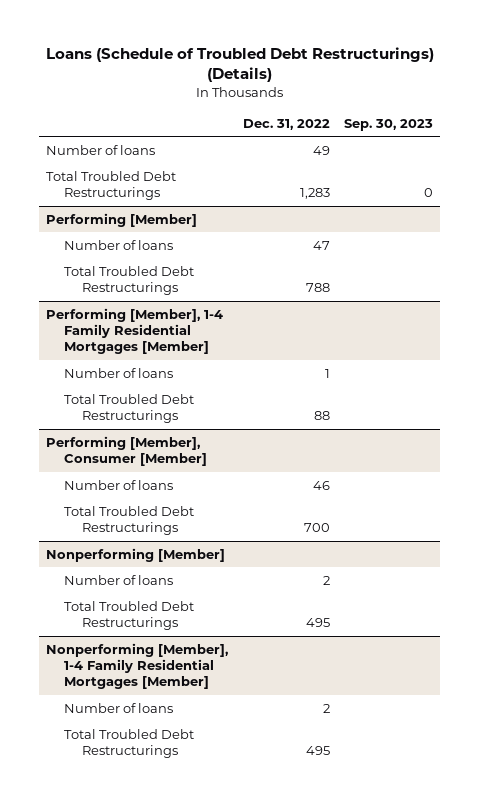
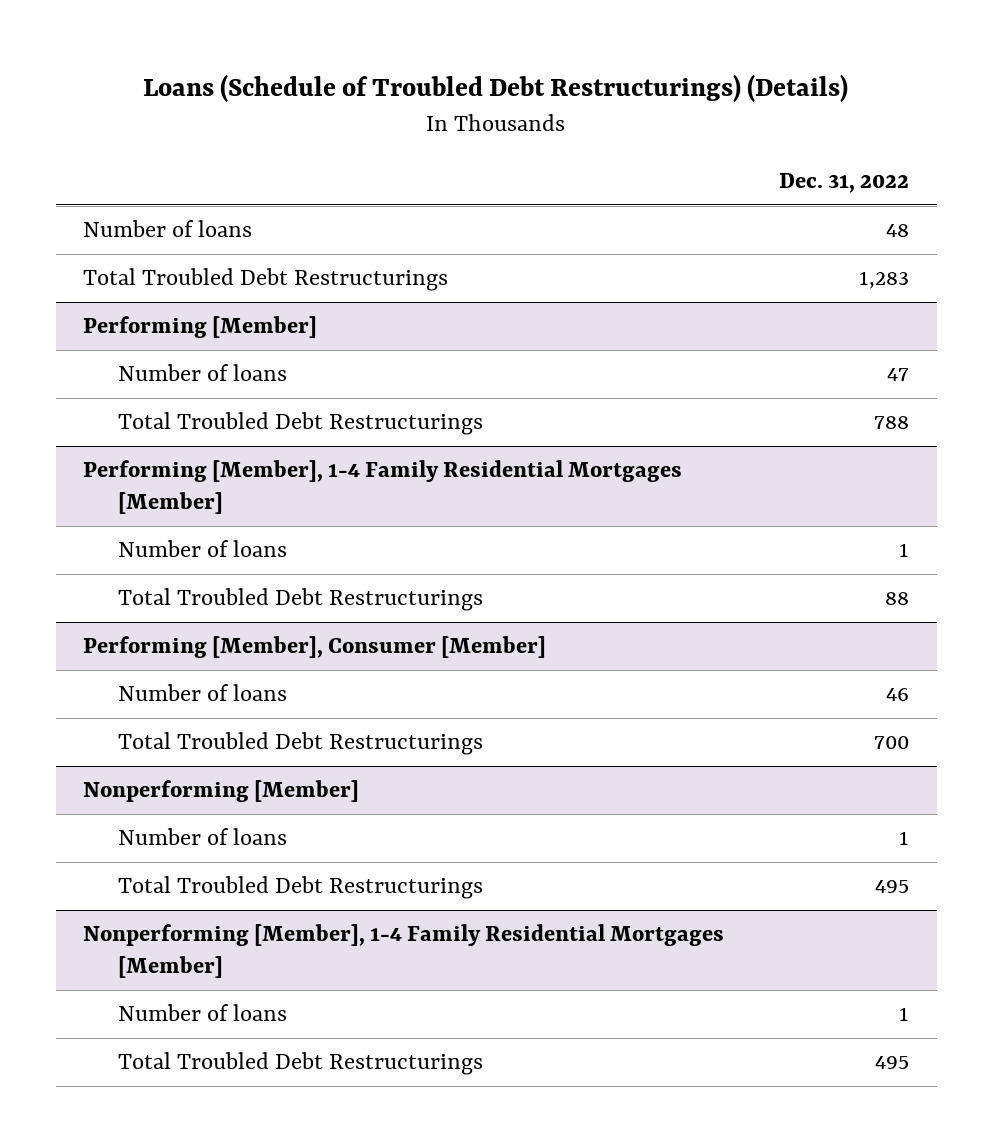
- | Dec. 31, 2022 | Sep. 30, 2023
+ | Dec. 31, 2022
- Number of loans | 49 |
+ Number of loans | 48
@ Nonperforming [Member]
- Number of loans | 2 |
+ Number of loans | 1
@ Nonperforming [Member], 1-4 Family Residential Mortgages [Member]
- Number of loans | 2 |
+ Number of loans | 1

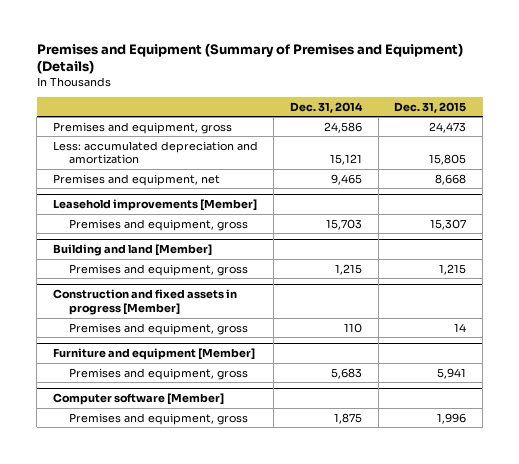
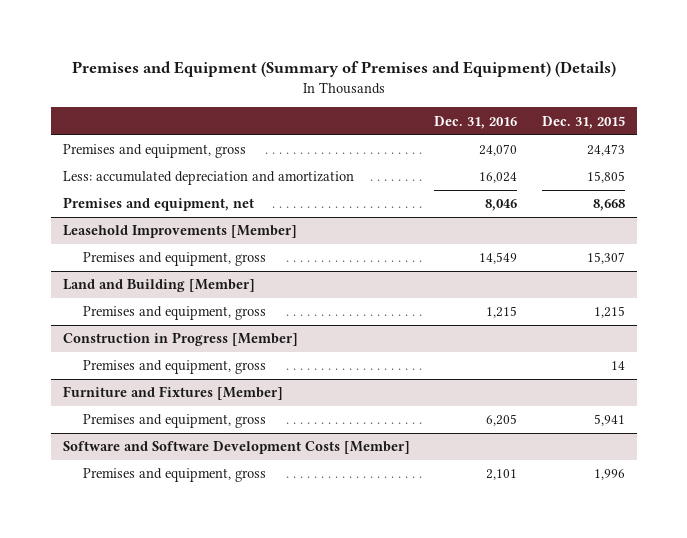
- | Dec. 31, 2014 | Dec. 31, 2015
+ | Dec. 31, 2016 | Dec. 31, 2015
- Leasehold improvements [Member]
+ Leasehold Improvements [Member]
- Building and land [Member]
+ Land and Building [Member]
- Construction and fixed assets in progress [Member]
+ Construction in Progress [Member]
- Furniture and equipment [Member]
+ Furniture and Fixtures [Member]
- Computer software [Member]
+ Software and Software Development Costs [Member]

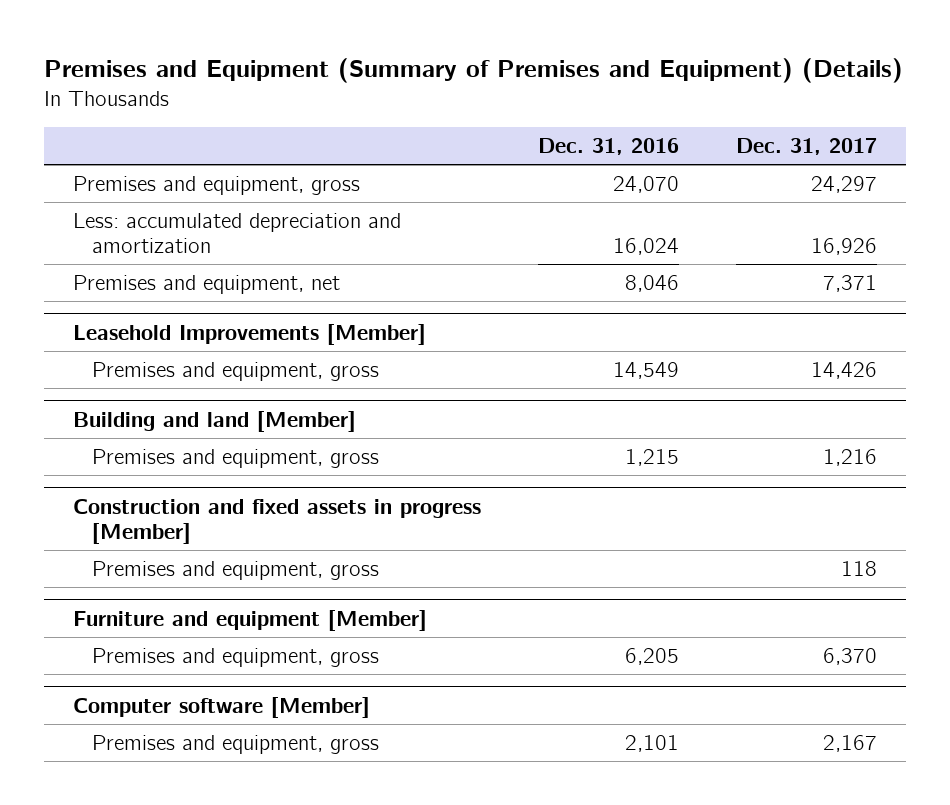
- | Dec. 31, 2016 | Dec. 31, 2015
+ | Dec. 31, 2016 | Dec. 31, 2017
- Land and Building [Member]
+ Building and land [Member]
- Construction in Progress [Member]
+ Construction and fixed assets in progress [Member]
- Furniture and Fixtures [Member]
+ Furniture and equipment [Member]
- Software and Software Development Costs [Member]
+ Computer software [Member]

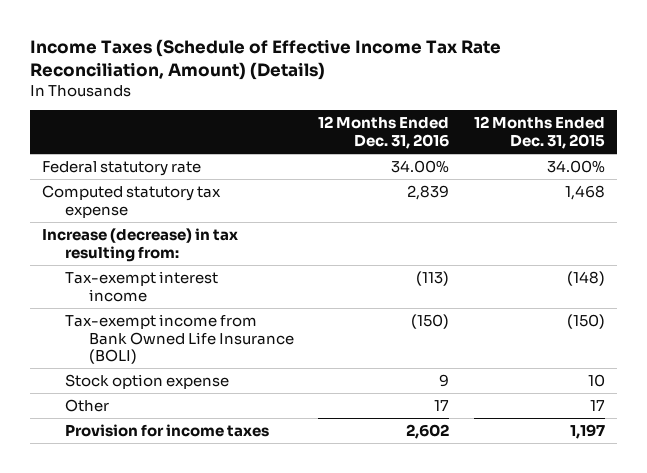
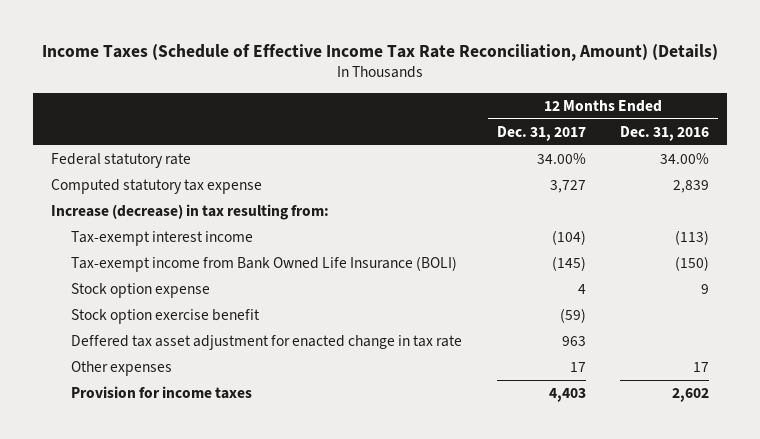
- | 12 Months Ended Dec. 31, 2016 | 12 Months Ended Dec. 31, 2015
+ | 12 Months Ended Dec. 31, 2017 | 12 Months Ended Dec. 31, 2016
- Other | 17 | 17
+ Stock option exercise benefit | (59) |
+ Deffered tax asset adjustment for enacted change in tax rate | 963 |
+ Other expenses | 17 | 17

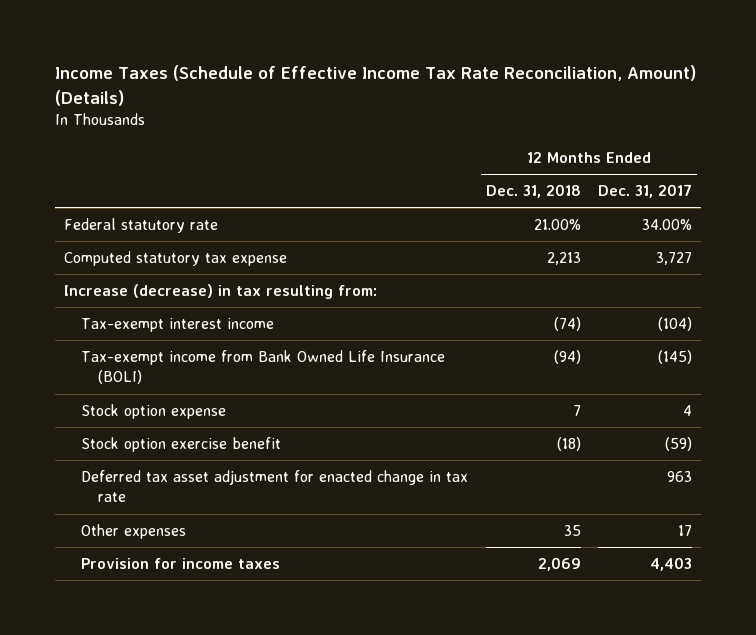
- | 12 Months Ended Dec. 31, 2017 | 12 Months Ended Dec. 31, 2016
+ | 12 Months Ended Dec. 31, 2018 | 12 Months Ended Dec. 31, 2017
- Deffered tax asset adjustment for enacted change in tax rate | 963 |
+ Deferred tax asset adjustment for enacted change in tax rate | | 963

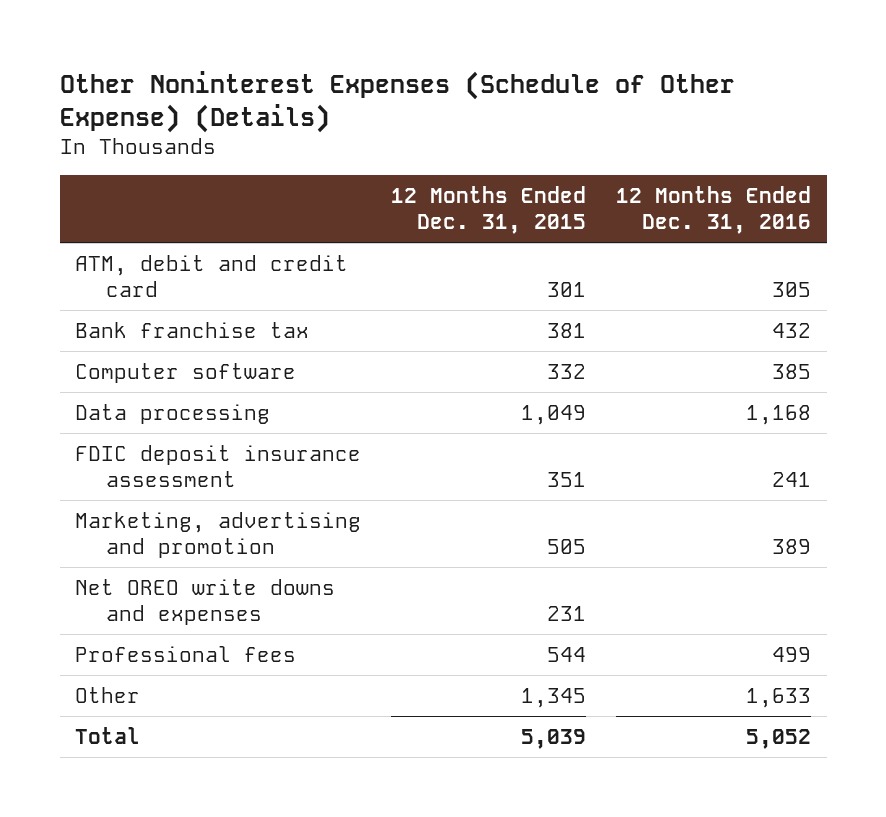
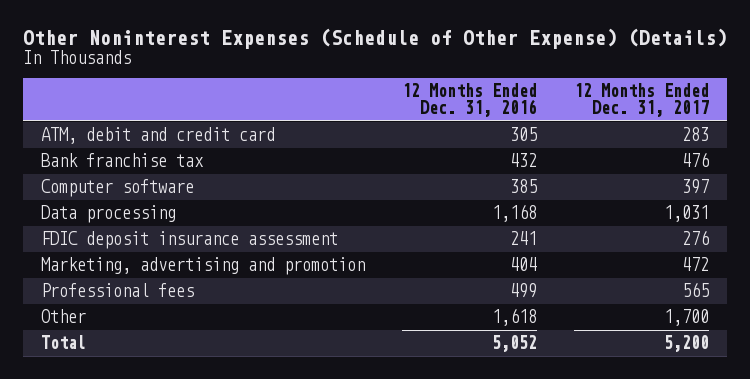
- | 12 Months Ended Dec. 31, 2015 | 12 Months Ended Dec. 31, 2016
+ | 12 Months Ended Dec. 31, 2016 | 12 Months Ended Dec. 31, 2017
- Marketing, advertising and promotion | 505 | 389
- Net OREO write downs and expenses | 231 |
+ Marketing, advertising and promotion | 404 | 472
- Other | 1,345 | 1,633
+ Other | 1,618 | 1,700

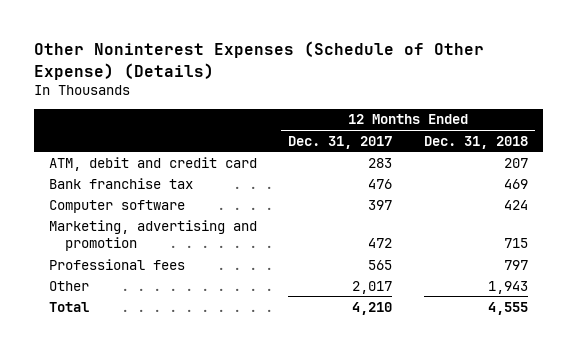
- | 12 Months Ended Dec. 31, 2016 | 12 Months Ended Dec. 31, 2017
+ | 12 Months Ended Dec. 31, 2017 | 12 Months Ended Dec. 31, 2018
- Data processing | 1,168 | 1,031
- FDIC deposit insurance assessment | 241 | 276
- Other | 1,618 | 1,700
- Total | 5,052 | 5,200
+ Other | 2,017 | 1,943
+ Total | 4,210 | 4,555

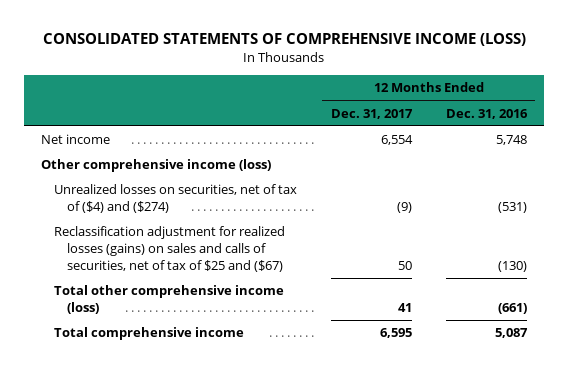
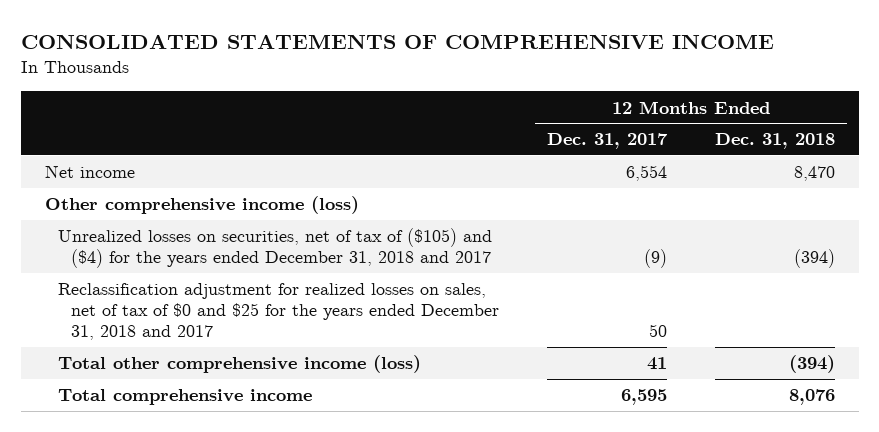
- CONSOLIDATED STATEMENTS OF COMPREHENSIVE INCOME (LOSS)
+ CONSOLIDATED STATEMENTS OF COMPREHENSIVE INCOME
- | 12 Months Ended Dec. 31, 2017 | 12 Months Ended Dec. 31, 2016
+ | 12 Months Ended Dec. 31, 2017 | 12 Months Ended Dec. 31, 2018
- Unrealized losses on securities, net of tax of ($4) and ($274) | (9) | (531)
- Reclassification adjustment for realized losses (gains) on sales and calls of securities, net of tax of $25 and ($67) | 50 | (130)
+ Unrealized losses on securities, net of tax of ($105) and ($4) for the years ended December 31, 2018 and 2017 | (9) | (394)
+ Reclassification adjustment for realized losses on sales, net of tax of $0 and $25 for the years ended December 31, 2018 and 2017 | 50 |

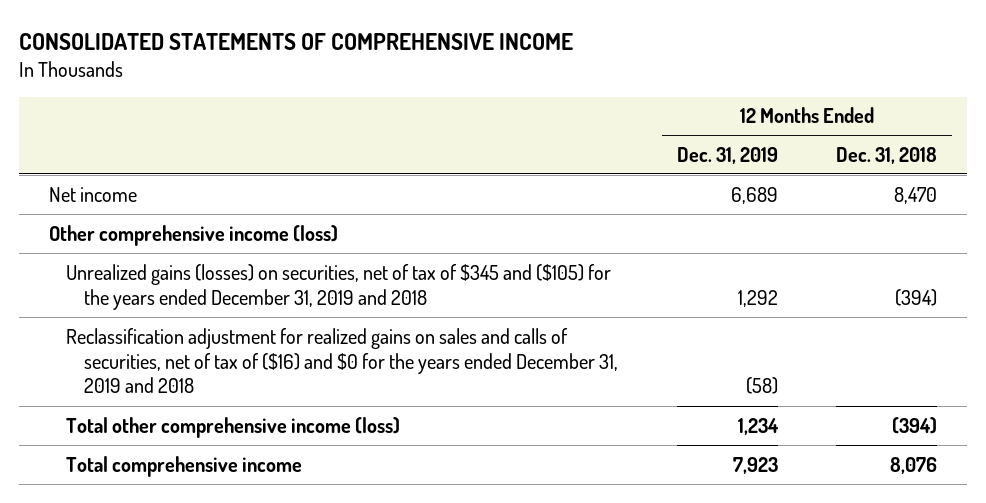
- | 12 Months Ended Dec. 31, 2017 | 12 Months Ended Dec. 31, 2018
+ | 12 Months Ended Dec. 31, 2019 | 12 Months Ended Dec. 31, 2018
- Unrealized losses on securities, net of tax of ($105) and ($4) for the years ended December 31, 2018 and 2017 | (9) | (394)
- Reclassification adjustment for realized losses on sales, net of tax of $0 and $25 for the years ended December 31, 2018 and 2017 | 50 |
+ Unrealized gains (losses) on securities, net of tax of $345 and ($105) for the years ended December 31, 2019 and 2018 | 1,292 | (394)
+ Reclassification adjustment for realized gains on sales and calls of securities, net of tax of ($16) and $0 for the years ended December 31, 2019 and 2018 | (58) |

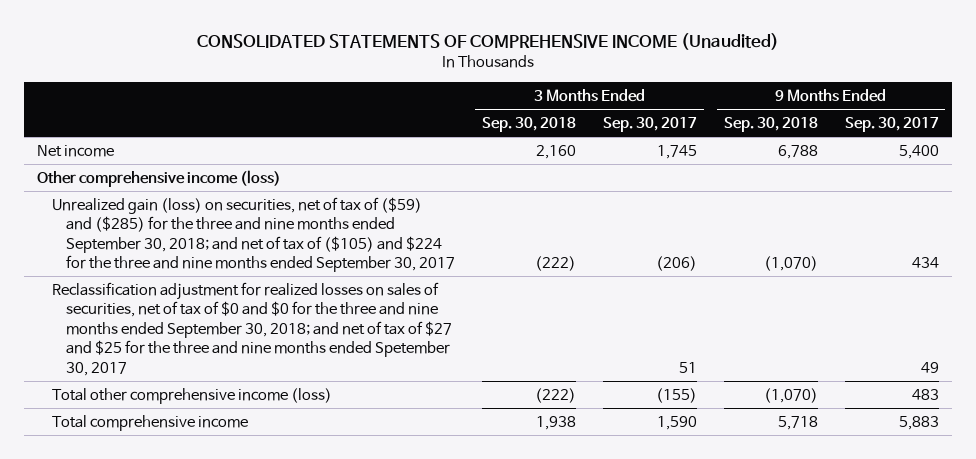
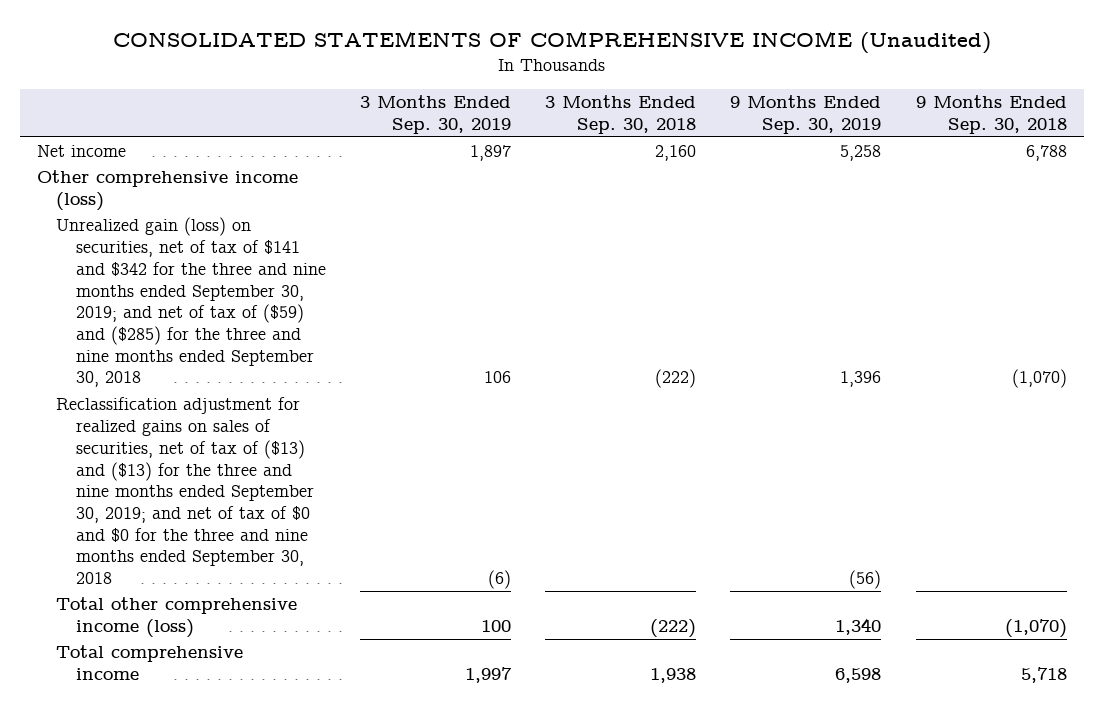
- | 3 Months Ended Sep. 30, 2018 | 3 Months Ended Sep. 30, 2017 | 9 Months Ended Sep. 30, 2018 | 9 Months Ended Sep. 30, 2017
+ | 3 Months Ended Sep. 30, 2019 | 3 Months Ended Sep. 30, 2018 | 9 Months Ended Sep. 30, 2019 | 9 Months Ended Sep. 30, 2018
- Unrealized gain (loss) on securities, net of tax of ($59) and ($285) for the three and nine months ended September 30, 2018; and net of tax of ($105) and $224 for the three and nine months ended September 30, 2017 | (222) | (206) | (1,070) | 434
- Reclassification adjustment for realized losses on sales of securities, net of tax of $0 and $0 for the three and nine months ended September 30, 2018; and net of tax of $27 and $25 for the three and nine months ended Spetember 30, 2017 | | 51 | | 49
+ Unrealized gain (loss) on securities, net of tax of $141 and $342 for the three and nine months ended September 30, 2019; and net of tax of ($59) and ($285) for the three and nine months ended September 30, 2018 | 106 | (222) | 1,396 | (1,070)
+ Reclassification adjustment for realized gains on sales of securities, net of tax of ($13) and ($13) for the three and nine months ended September 30, 2019; and net of tax of $0 and $0 for the three and nine months ended September 30, 2018 | (6) | | (56) |

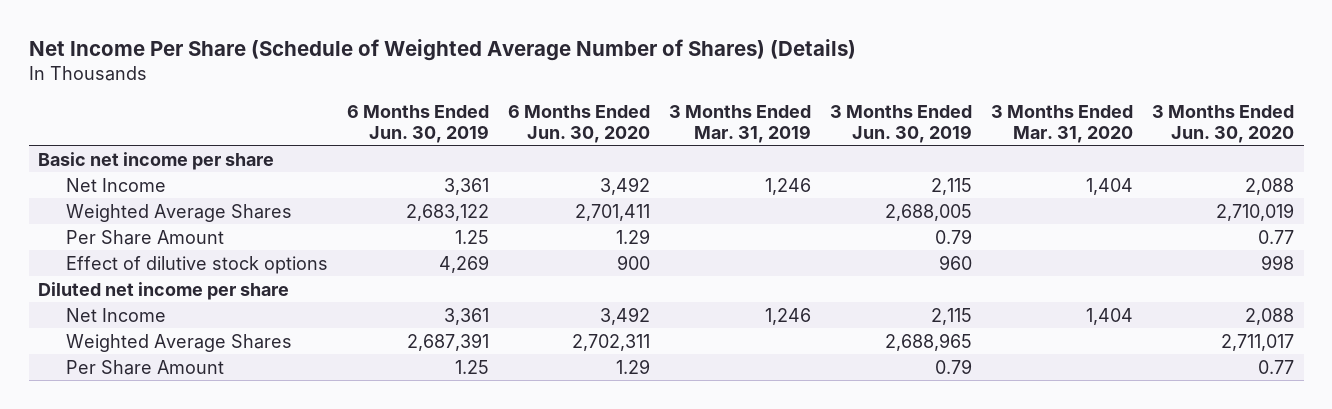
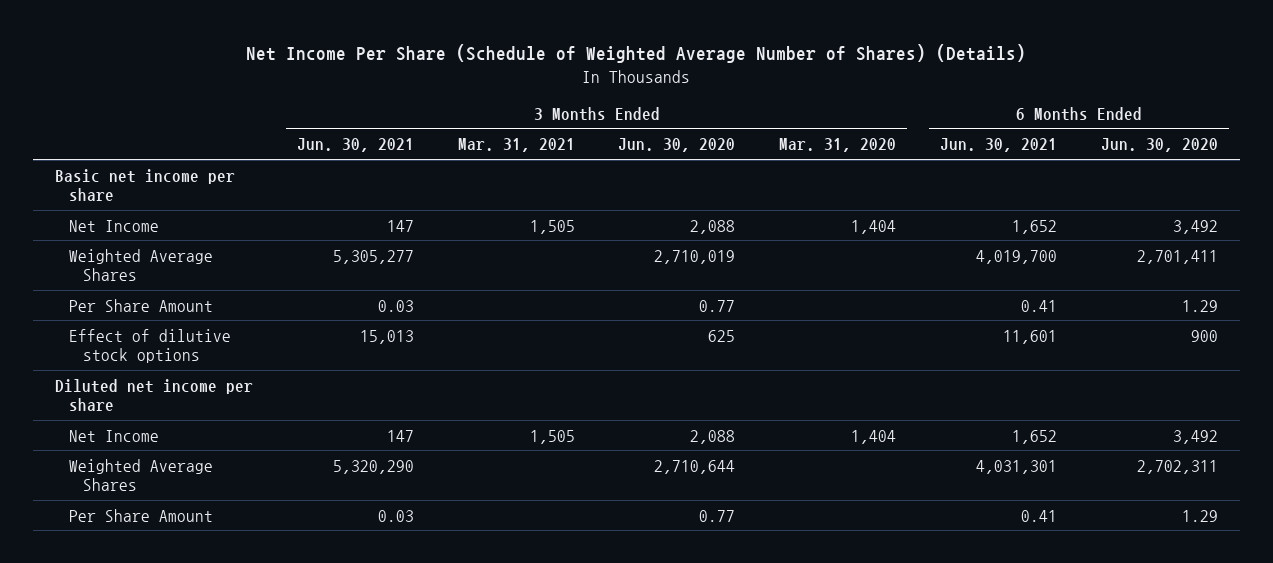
- | 6 Months Ended Jun. 30, 2019 | 6 Months Ended Jun. 30, 2020 | 3 Months Ended Mar. 31, 2019 | 3 Months Ended Jun. 30, 2019 | 3 Months Ended Mar. 31, 2020 | 3 Months Ended Jun. 30, 2020
+ | 3 Months Ended Jun. 30, 2021 | 3 Months Ended Mar. 31, 2021 | 3 Months Ended Jun. 30, 2020 | 3 Months Ended Mar. 31, 2020 | 6 Months Ended Jun. 30, 2021 | 6 Months Ended Jun. 30, 2020
- Effect of dilutive stock options | 4,269 | 900 | | 960 | | 998
+ Effect of dilutive stock options | 15,013 | | 625 | | 11,601 | 900
- Weighted Average Shares | 2,687,391 | 2,702,311 | | 2,688,965 | | 2,711,017
+ Weighted Average Shares | 5,320,290 | | 2,710,644 | | 4,031,301 | 2,702,311

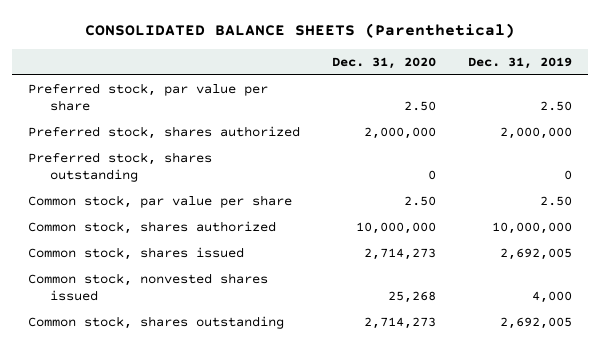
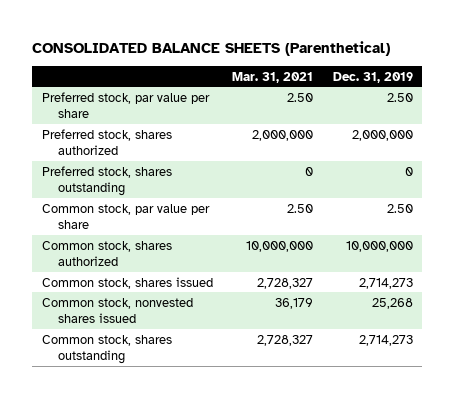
- | Dec. 31, 2020 | Dec. 31, 2019
+ | Mar. 31, 2021 | Dec. 31, 2019
- Common stock, shares issued | 2,714,273 | 2,692,005
- Common stock, nonvested shares issued | 25,268 | 4,000
- Common stock, shares outstanding | 2,714,273 | 2,692,005
+ Common stock, shares issued | 2,728,327 | 2,714,273
+ Common stock, nonvested shares issued | 36,179 | 25,268
+ Common stock, shares outstanding | 2,728,327 | 2,714,273

